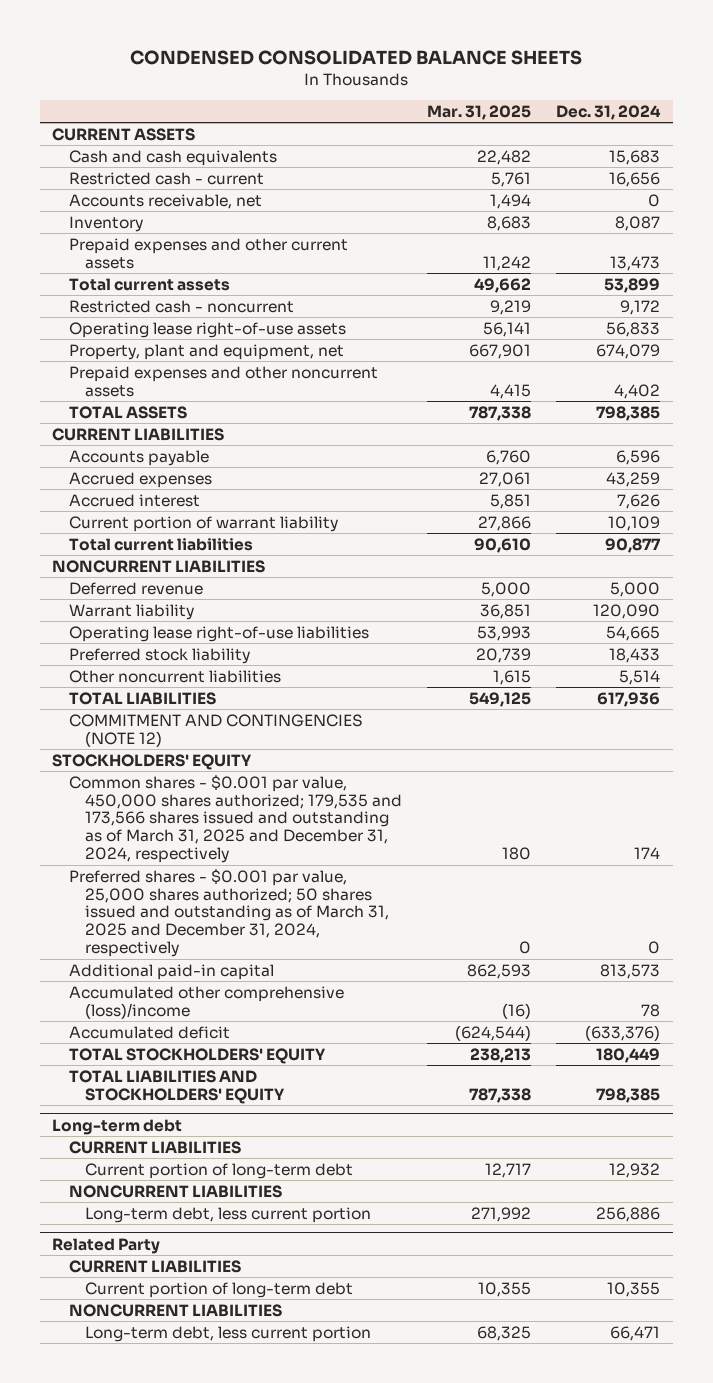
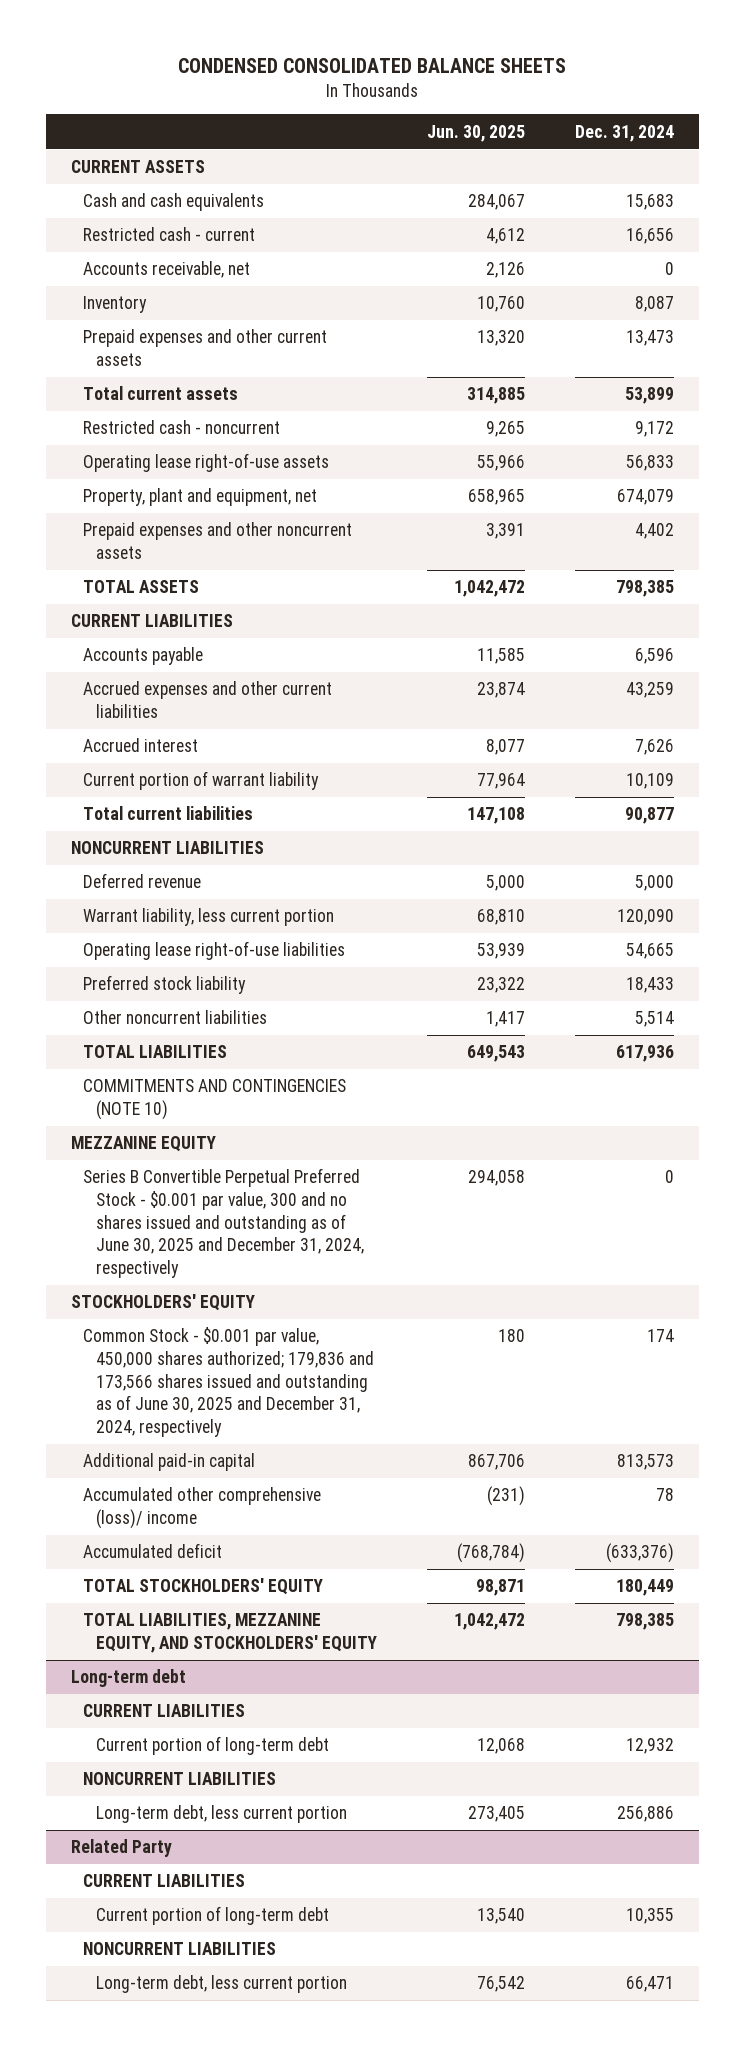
- | Mar. 31, 2025 | Dec. 31, 2024
+ | Jun. 30, 2025 | Dec. 31, 2024
- Accrued expenses | 27,061 | 43,259
+ Accrued expenses and other current liabilities | 23,874 | 43,259
- Warrant liability | 36,851 | 120,090
+ Warrant liability, less current portion | 68,810 | 120,090
- COMMITMENT AND CONTINGENCIES (NOTE 12)
+ COMMITMENTS AND CONTINGENCIES (NOTE 10)
+ MEZZANINE EQUITY
+ Series B Convertible Perpetual Preferred Stock - $0.001 par value, 300 and no shares issued and outstanding as of June 30, 2025 and December 31, 2024, respectively | 294,058 | 0
- Common shares - $0.001 par value, 450,000 shares authorized; 179,535 and 173,566 shares issued and outstanding as of March 31, 2025 and December 31, 2024, respectively | 180 | 174
- Preferred shares - $0.001 par value, 25,000 shares authorized; 50 shares issued and outstanding as of March 31, 2025 and December 31, 2024, respectively | 0 | 0
+ Common Stock - $0.001 par value, 450,000 shares authorized; 179,836 and 173,566 shares issued and outstanding as of June 30, 2025 and December 31, 2024, respectively | 180 | 174
- Accumulated other comprehensive (loss)/income | (16) | 78
+ Accumulated other comprehensive (loss)/ income | (231) | 78
- TOTAL LIABILITIES AND STOCKHOLDERS' EQUITY | 787,338 | 798,385
+ TOTAL LIABILITIES, MEZZANINE EQUITY, AND STOCKHOLDERS' EQUITY | 1,042,472 | 798,385

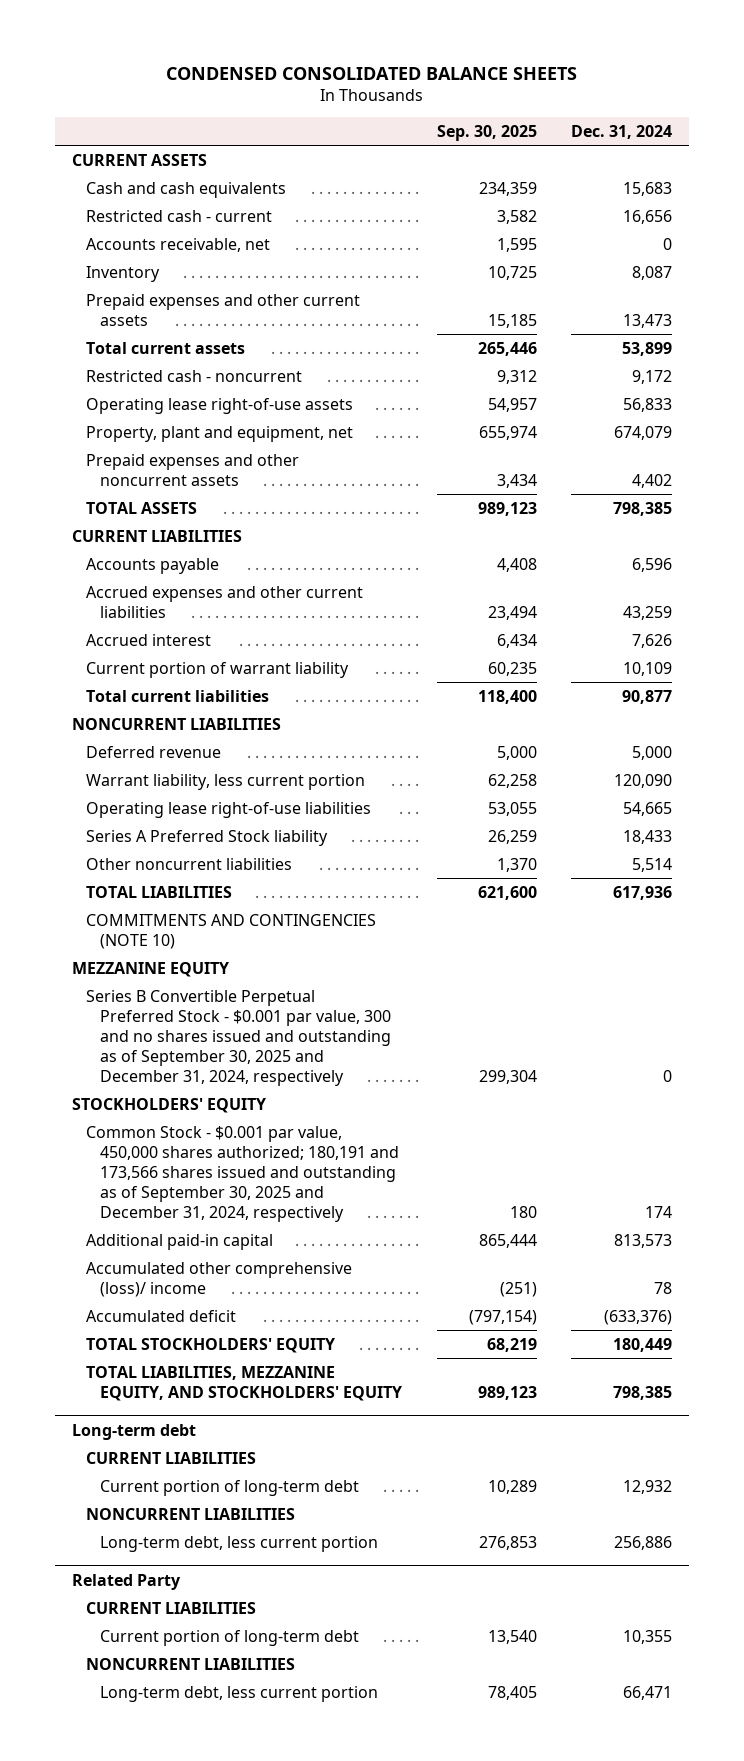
- | Jun. 30, 2025 | Dec. 31, 2024
+ | Sep. 30, 2025 | Dec. 31, 2024
- Preferred stock liability | 23,322 | 18,433
+ Series A Preferred Stock liability | 26,259 | 18,433
- Series B Convertible Perpetual Preferred Stock - $0.001 par value, 300 and no shares issued and outstanding as of June 30, 2025 and December 31, 2024, respectively | 294,058 | 0
+ Series B Convertible Perpetual Preferred Stock - $0.001 par value, 300 and no shares issued and outstanding as of September 30, 2025 and December 31, 2024, respectively | 299,304 | 0
- Common Stock - $0.001 par value, 450,000 shares authorized; 179,836 and 173,566 shares issued and outstanding as of June 30, 2025 and December 31, 2024, respectively | 180 | 174
+ Common Stock - $0.001 par value, 450,000 shares authorized; 180,191 and 173,566 shares issued and outstanding as of September 30, 2025 and December 31, 2024, respectively | 180 | 174

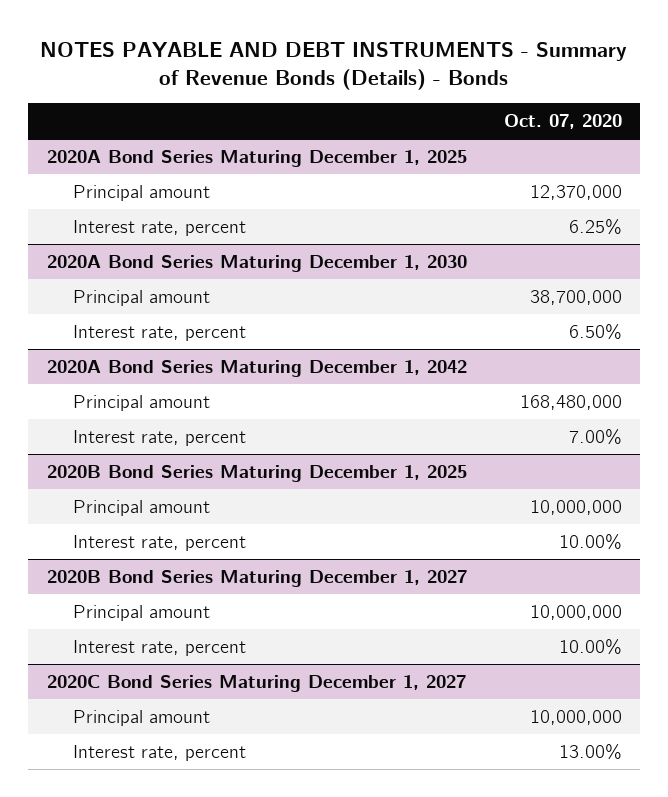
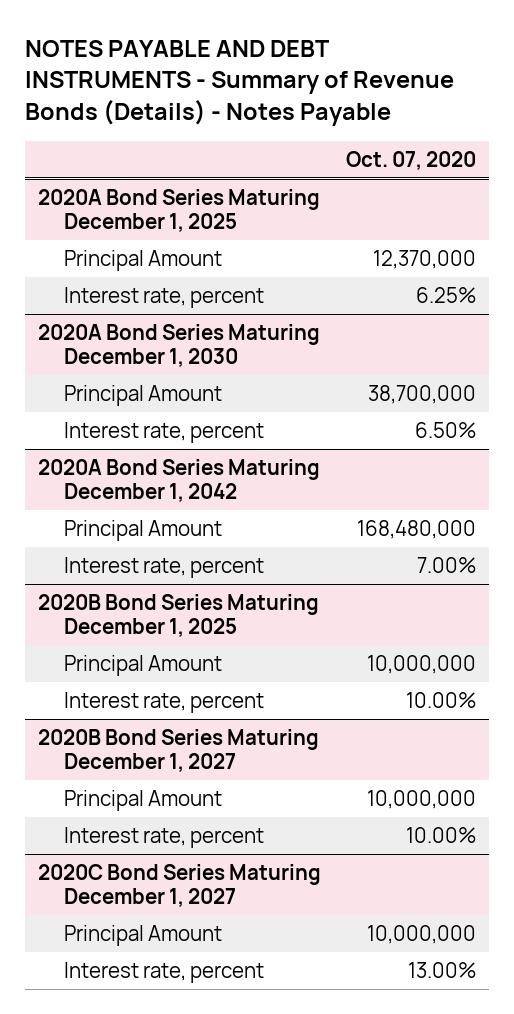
- NOTES PAYABLE AND DEBT INSTRUMENTS - Summary of Revenue Bonds (Details) - Bonds
+ NOTES PAYABLE AND DEBT INSTRUMENTS - Summary of Revenue Bonds (Details) - Notes Payable
@ 2020A Bond Series Maturing December 1, 2025
- Principal amount | 12,370,000
+ Principal Amount | 12,370,000
@ 2020A Bond Series Maturing December 1, 2030
- Principal amount | 38,700,000
+ Principal Amount | 38,700,000
@ 2020A Bond Series Maturing December 1, 2042
- Principal amount | 168,480,000
+ Principal Amount | 168,480,000
@ 2020B Bond Series Maturing December 1, 2025
- Principal amount | 10,000,000
+ Principal Amount | 10,000,000
@ 2020B Bond Series Maturing December 1, 2027
- Principal amount | 10,000,000
+ Principal Amount | 10,000,000
@ 2020C Bond Series Maturing December 1, 2027
- Principal amount | 10,000,000
+ Principal Amount | 10,000,000

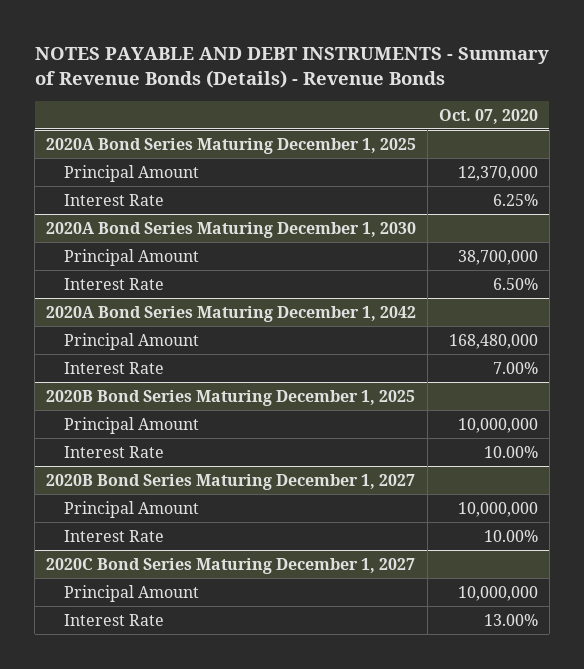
- NOTES PAYABLE AND DEBT INSTRUMENTS - Summary of Revenue Bonds (Details) - Notes Payable
+ NOTES PAYABLE AND DEBT INSTRUMENTS - Summary of Revenue Bonds (Details) - Revenue Bonds
@ 2020A Bond Series Maturing December 1, 2025
- Interest rate, percent | 6.25%
+ Interest Rate | 6.25%
@ 2020A Bond Series Maturing December 1, 2030
- Interest rate, percent | 6.50%
+ Interest Rate | 6.50%
@ 2020A Bond Series Maturing December 1, 2042
- Interest rate, percent | 7.00%
+ Interest Rate | 7.00%
@ 2020B Bond Series Maturing December 1, 2025
- Interest rate, percent | 10.00%
+ Interest Rate | 10.00%
@ 2020B Bond Series Maturing December 1, 2027
- Interest rate, percent | 10.00%
+ Interest Rate | 10.00%
@ 2020C Bond Series Maturing December 1, 2027
- Interest rate, percent | 13.00%
+ Interest Rate | 13.00%

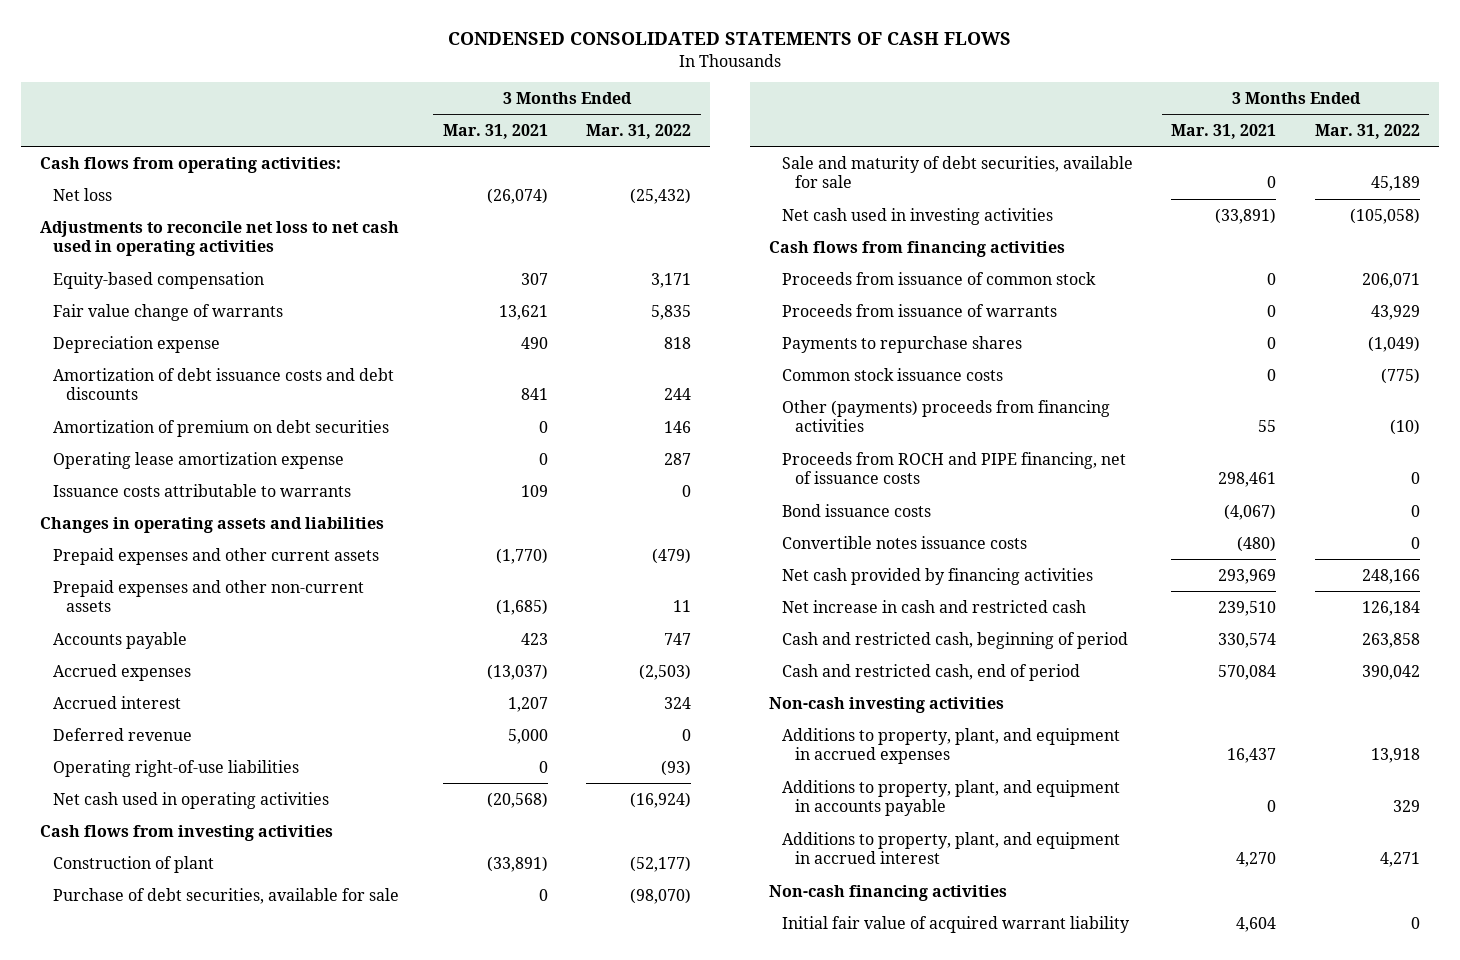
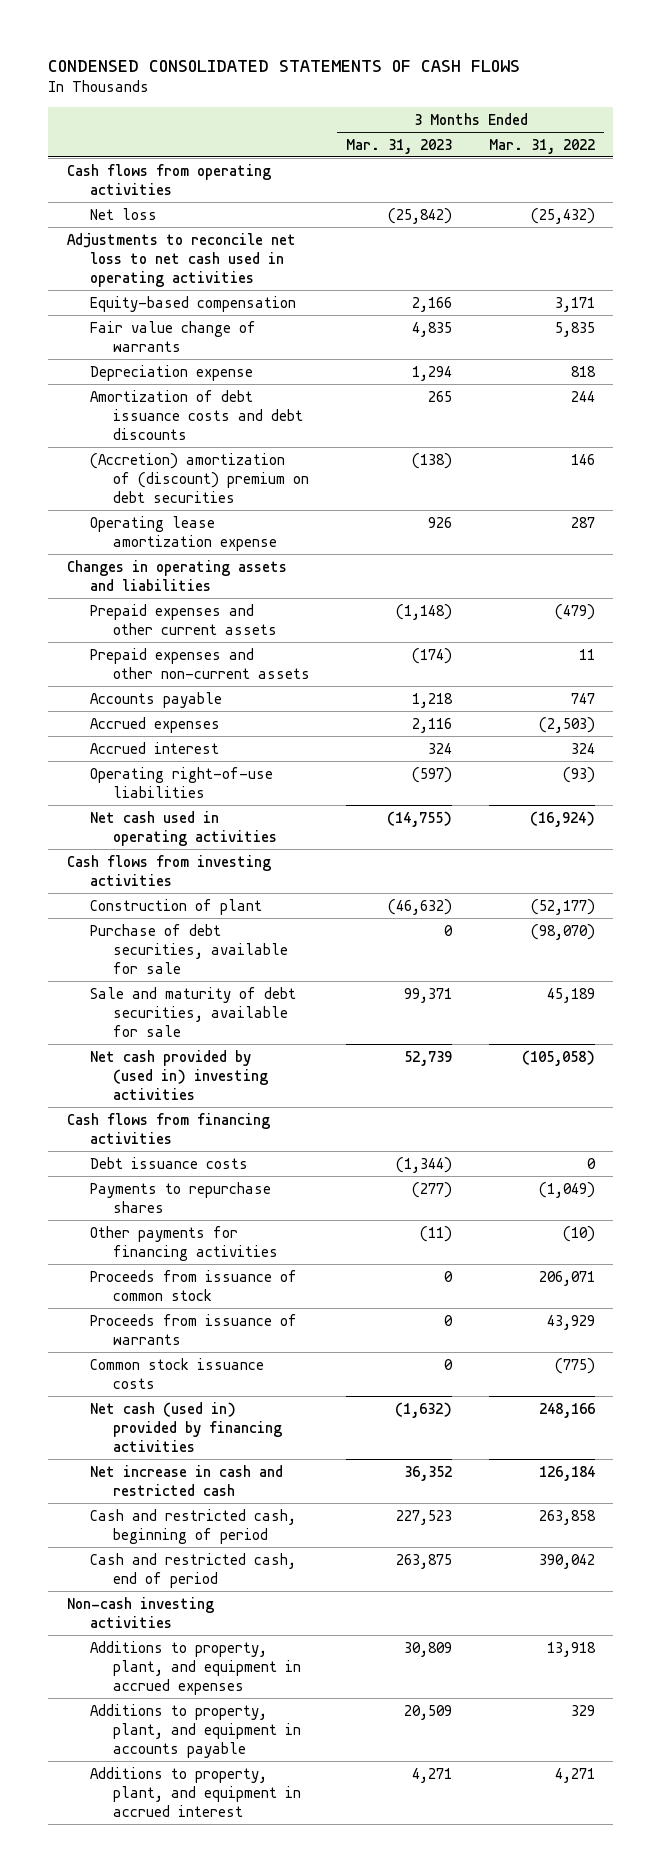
- | 3 Months Ended Mar. 31, 2021 | 3 Months Ended Mar. 31, 2022
+ | 3 Months Ended Mar. 31, 2023 | 3 Months Ended Mar. 31, 2022
- Cash flows from operating activities:
+ Cash flows from operating activities
- Amortization of premium on debt securities | 0 | 146
+ (Accretion) amortization of (discount) premium on debt securities | (138) | 146
- Issuance costs attributable to warrants | 109 | 0
- Deferred revenue | 5,000 | 0
- Net cash used in investing activities | (33,891) | (105,058)
+ Net cash provided by (used in) investing activities | 52,739 | (105,058)
+ Debt issuance costs | (1,344) | 0
moved up: Payments to repurchase shares | (277) | (1,049)
+ Other payments for financing activities | (11) | (10)
- Other (payments) proceeds from financing activities | 55 | (10)
- Proceeds from ROCH and PIPE financing, net of issuance costs | 298,461 | 0
- Bond issuance costs | (4,067) | 0
- Convertible notes issuance costs | (480) | 0
- Net cash provided by financing activities | 293,969 | 248,166
+ Net cash (used in) provided by financing activities | (1,632) | 248,166
- Non-cash financing activities
- Initial fair value of acquired warrant liability | 4,604 | 0

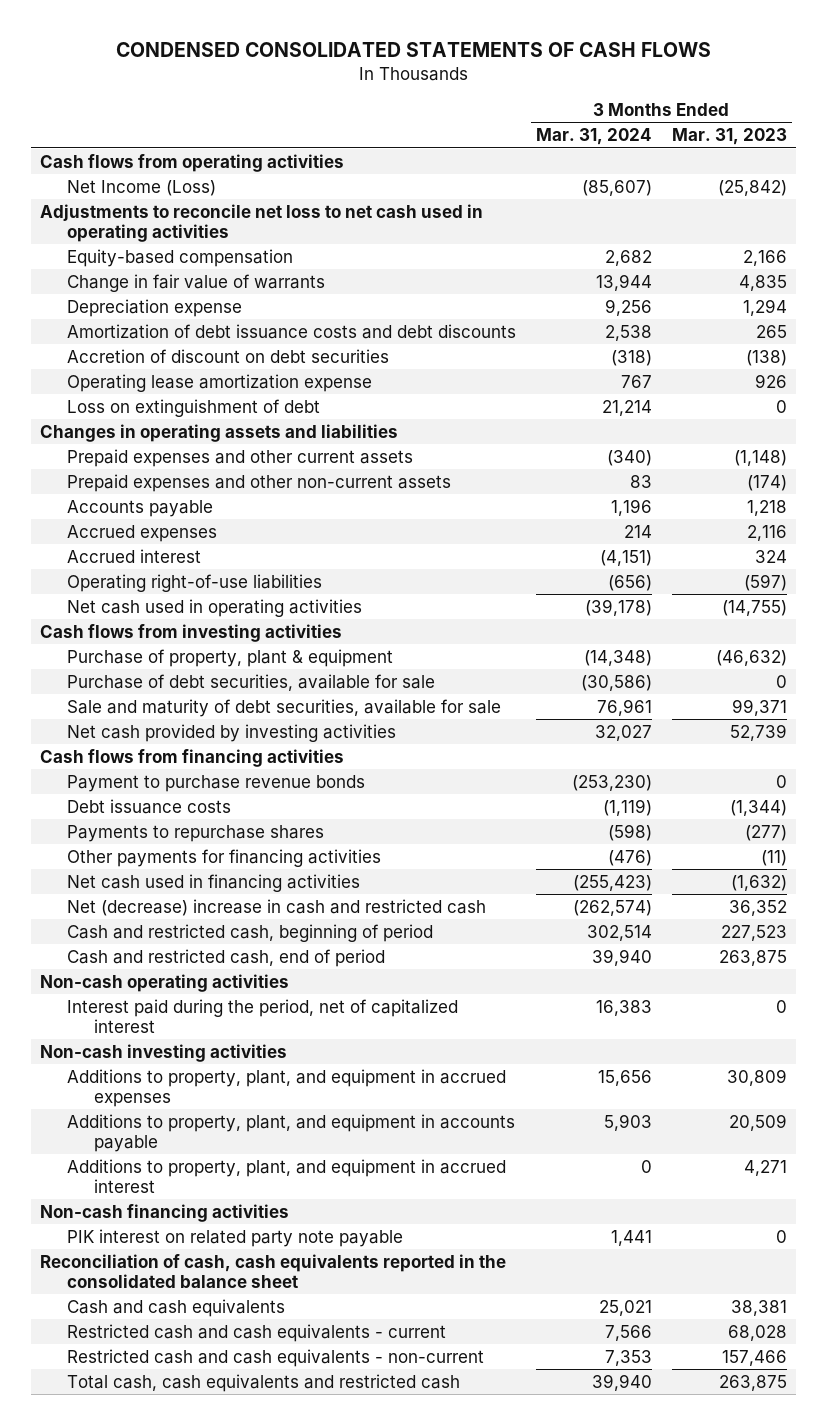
- | 3 Months Ended Mar. 31, 2023 | 3 Months Ended Mar. 31, 2022
+ | 3 Months Ended Mar. 31, 2024 | 3 Months Ended Mar. 31, 2023
- Net loss | (25,842) | (25,432)
+ Net Income (Loss) | (85,607) | (25,842)
- Fair value change of warrants | 4,835 | 5,835
+ Change in fair value of warrants | 13,944 | 4,835
- (Accretion) amortization of (discount) premium on debt securities | (138) | 146
+ Accretion of discount on debt securities | (318) | (138)
+ Loss on extinguishment of debt | 21,214 | 0
- Construction of plant | (46,632) | (52,177)
+ Purchase of property, plant & equipment | (14,348) | (46,632)
- Net cash provided by (used in) investing activities | 52,739 | (105,058)
+ Net cash provided by investing activities | 32,027 | 52,739
+ Payment to purchase revenue bonds | (253,230) | 0
- Proceeds from issuance of common stock | 0 | 206,071
- Proceeds from issuance of warrants | 0 | 43,929
- Common stock issuance costs | 0 | (775)
- Net cash (used in) provided by financing activities | (1,632) | 248,166
- Net increase in cash and restricted cash | 36,352 | 126,184
+ Net cash used in financing activities | (255,423) | (1,632)
+ Net (decrease) increase in cash and restricted cash | (262,574) | 36,352
+ Non-cash operating activities
+ Interest paid during the period, net of capitalized interest | 16,383 | 0
+ Non-cash financing activities
+ PIK interest on related party note payable | 1,441 | 0
+ Reconciliation of cash, cash equivalents reported in the consolidated balance sheet
+ Cash and cash equivalents | 25,021 | 38,381
+ Restricted cash and cash equivalents - current | 7,566 | 68,028
+ Restricted cash and cash equivalents - non-current | 7,353 | 157,466
+ Total cash, cash equivalents and restricted cash | 39,940 | 263,875

